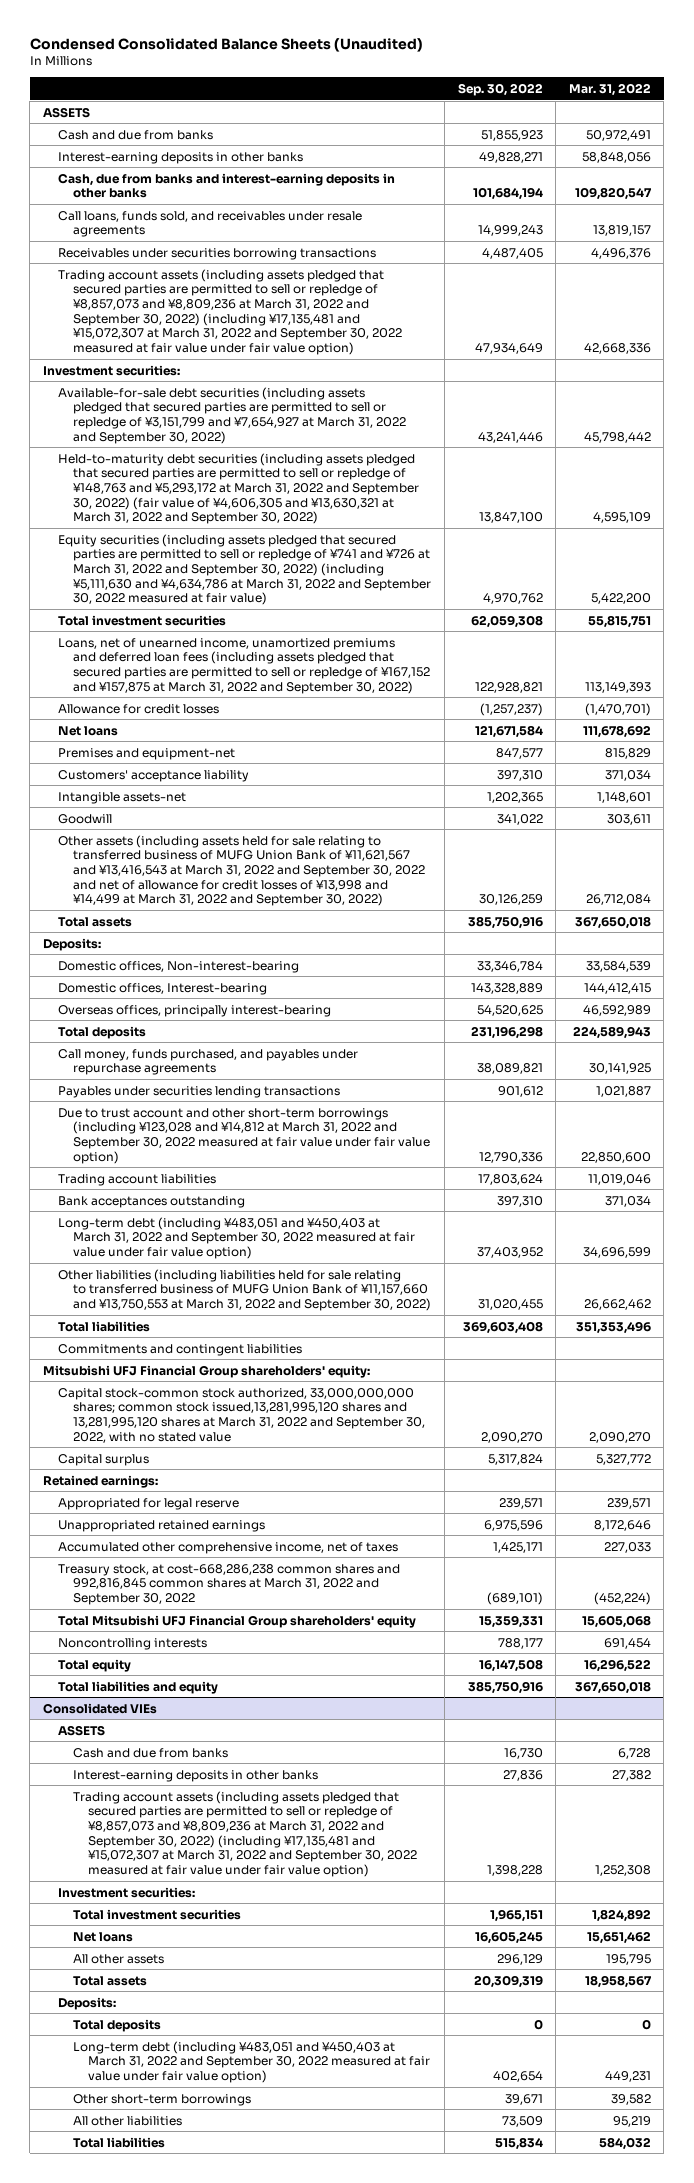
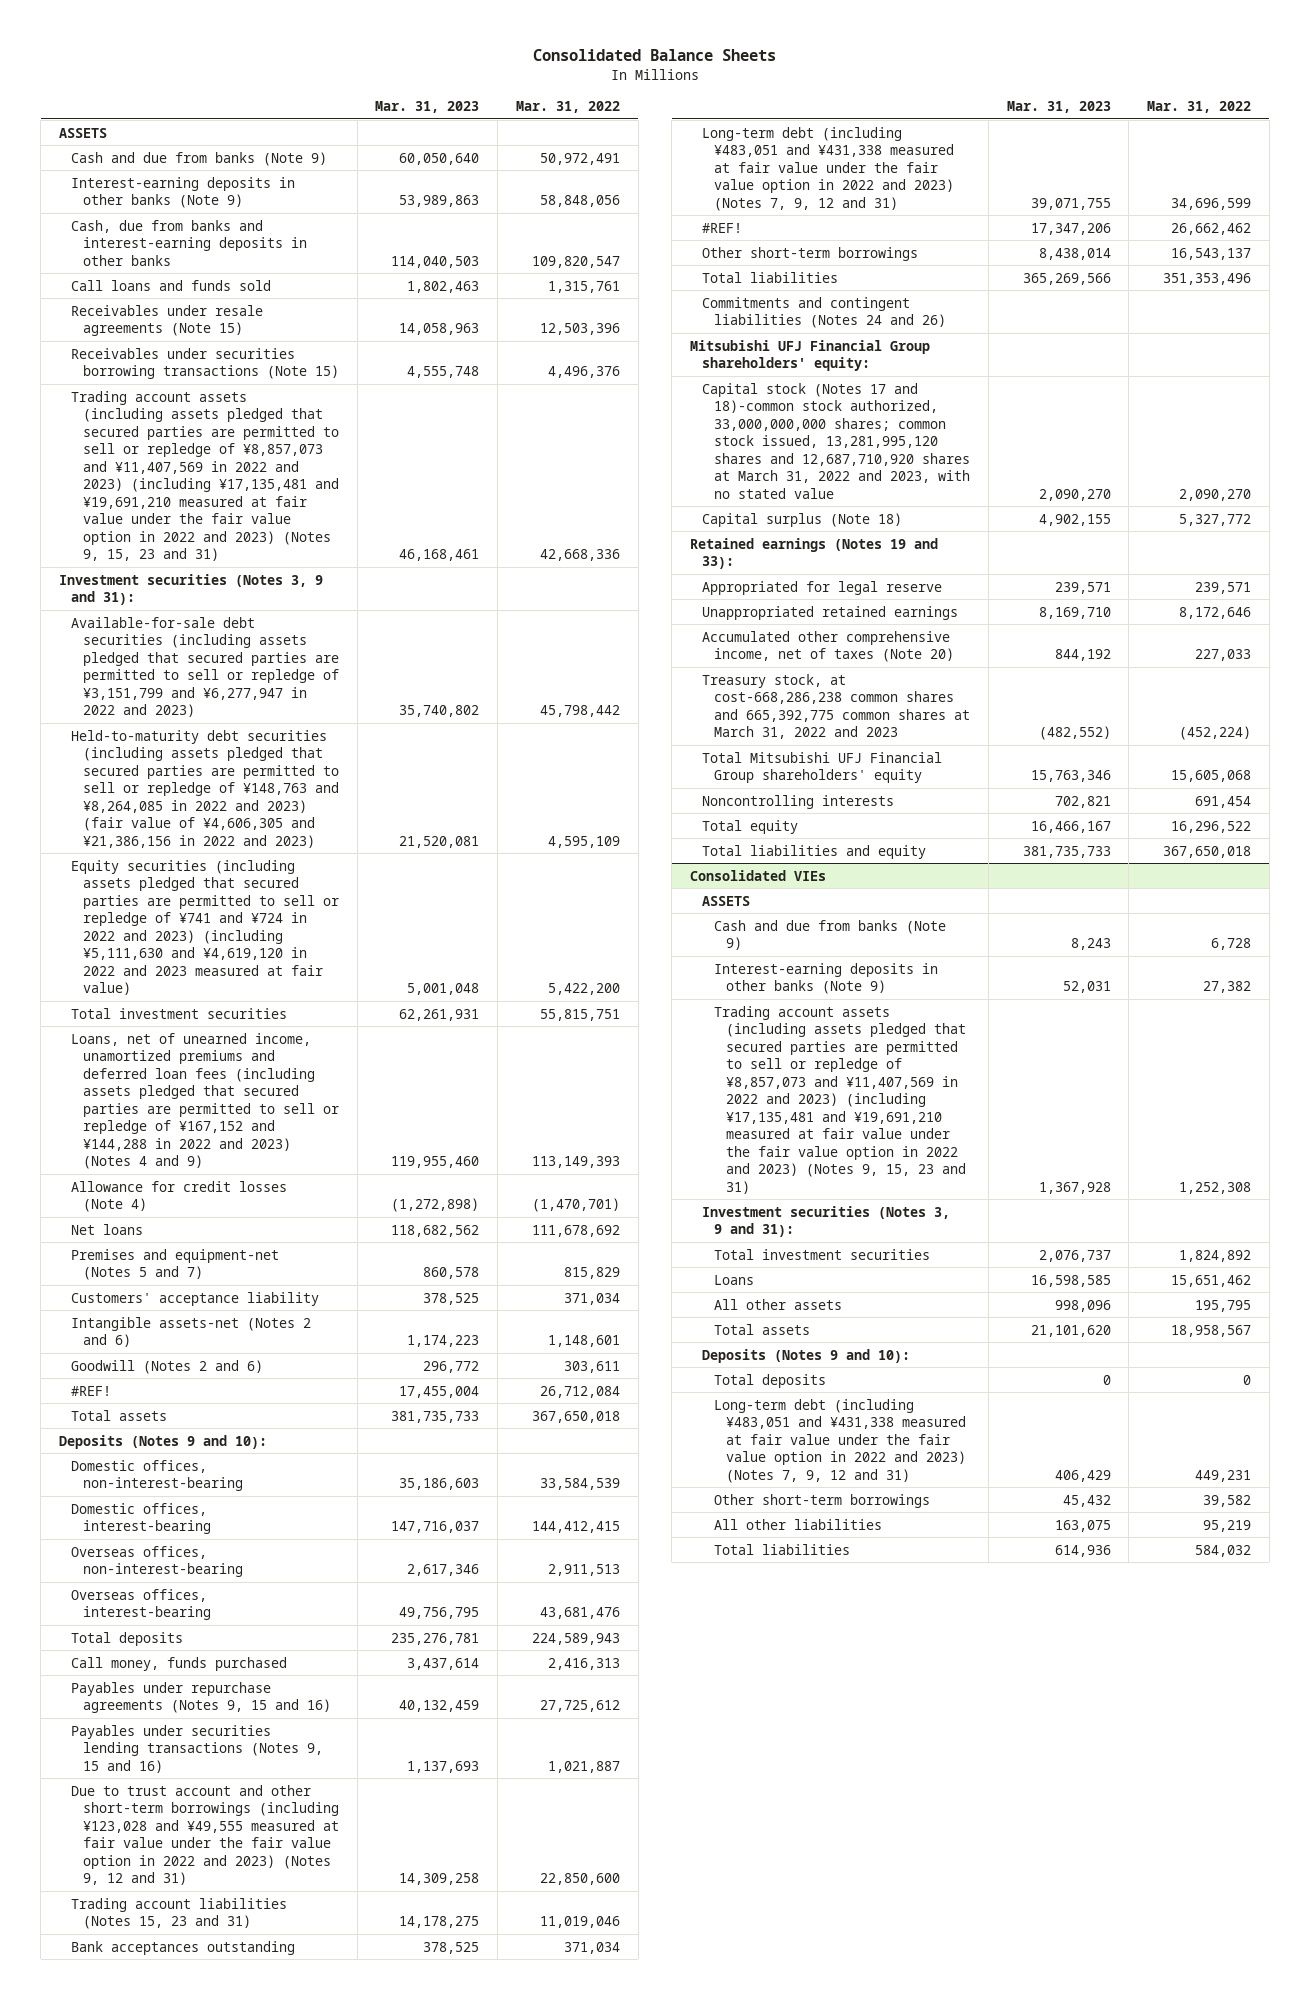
- Condensed Consolidated Balance Sheets (Unaudited)
+ Consolidated Balance Sheets
- | Sep. 30, 2022 | Mar. 31, 2022
+ | Mar. 31, 2023 | Mar. 31, 2022
- Cash and due from banks | 51,855,923 | 50,972,491
- Interest-earning deposits in other banks | 49,828,271 | 58,848,056
+ Cash and due from banks (Note 9) | 60,050,640 | 50,972,491
+ Interest-earning deposits in other banks (Note 9) | 53,989,863 | 58,848,056
- Call loans, funds sold, and receivables under resale agreements | 14,999,243 | 13,819,157
- Receivables under securities borrowing transactions | 4,487,405 | 4,496,376
- Trading account assets (including assets pledged that secured parties are permitted to sell or repledge of ¥8,857,073 and ¥8,809,236 at March 31, 2022 and September 30, 2022) (including ¥17,135,481 and ¥15,072,307 at March 31, 2022 and September 30, 2022 measured at fair value under fair value option) | 47,934,649 | 42,668,336
- Investment securities:
- Available-for-sale debt securities (including assets pledged that secured parties are permitted to sell or repledge of ¥3,151,799 and ¥7,654,927 at March 31, 2022 and September 30, 2022) | 43,241,446 | 45,798,442
- Held-to-maturity debt securities (including assets pledged that secured parties are permitted to sell or repledge of ¥148,763 and ¥5,293,172 at March 31, 2022 and September 30, 2022) (fair value of ¥4,606,305 and ¥13,630,321 at March 31, 2022 and September 30, 2022) | 13,847,100 | 4,595,109
- Equity securities (including assets pledged that secured parties are permitted to sell or repledge of ¥741 and ¥726 at March 31, 2022 and September 30, 2022) (including ¥5,111,630 and ¥4,634,786 at March 31, 2022 and September 30, 2022 measured at fair value) | 4,970,762 | 5,422,200
+ Call loans and funds sold | 1,802,463 | 1,315,761
+ Receivables under resale agreements (Note 15) | 14,058,963 | 12,503,396
+ Receivables under securities borrowing transactions (Note 15) | 4,555,748 | 4,496,376
+ Trading account assets (including assets pledged that secured parties are permitted to sell or repledge of ¥8,857,073 and ¥11,407,569 in 2022 and 2023) (including ¥17,135,481 and ¥19,691,210 measured at fair value under the fair value option in 2022 and 2023) (Notes 9, 15, 23 and 31) | 46,168,461 | 42,668,336
+ Investment securities (Notes 3, 9 and 31):
+ Available-for-sale debt securities (including assets pledged that secured parties are permitted to sell or repledge of ¥3,151,799 and ¥6,277,947 in 2022 and 2023) | 35,740,802 | 45,798,442
+ Held-to-maturity debt securities (including assets pledged that secured parties are permitted to sell or repledge of ¥148,763 and ¥8,264,085 in 2022 and 2023) (fair value of ¥4,606,305 and ¥21,386,156 in 2022 and 2023) | 21,520,081 | 4,595,109
+ Equity securities (including assets pledged that secured parties are permitted to sell or repledge of ¥741 and ¥724 in 2022 and 2023) (including ¥5,111,630 and ¥4,619,120 in 2022 and 2023 measured at fair value) | 5,001,048 | 5,422,200
- Loans, net of unearned income, unamortized premiums and deferred loan fees (including assets pledged that secured parties are permitted to sell or repledge of ¥167,152 and ¥157,875 at March 31, 2022 and September 30, 2022) | 122,928,821 | 113,149,393
- Allowance for credit losses | (1,257,237) | (1,470,701)
+ Loans, net of unearned income, unamortized premiums and deferred loan fees (including assets pledged that secured parties are permitted to sell or repledge of ¥167,152 and ¥144,288 in 2022 and 2023) (Notes 4 and 9) | 119,955,460 | 113,149,393
+ Allowance for credit losses (Note 4) | (1,272,898) | (1,470,701)
- Premises and equipment-net | 847,577 | 815,829
+ Premises and equipment-net (Notes 5 and 7) | 860,578 | 815,829
- Intangible assets-net | 1,202,365 | 1,148,601
- Goodwill | 341,022 | 303,611
- Other assets (including assets held for sale relating to transferred business of MUFG Union Bank of ¥11,621,567 and ¥13,416,543 at March 31, 2022 and September 30, 2022 and net of allowance for credit losses of ¥13,998 and ¥14,499 at March 31, 2022 and September 30, 2022) | 30,126,259 | 26,712,084
+ Intangible assets-net (Notes 2 and 6) | 1,174,223 | 1,148,601
+ Goodwill (Notes 2 and 6) | 296,772 | 303,611
+ #REF! | 17,455,004 | 26,712,084
- Deposits:
- Domestic offices, Non-interest-bearing | 33,346,784 | 33,584,539
- Domestic offices, Interest-bearing | 143,328,889 | 144,412,415
- Overseas offices, principally interest-bearing | 54,520,625 | 46,592,989
+ Deposits (Notes 9 and 10):
+ Domestic offices, non-interest-bearing | 35,186,603 | 33,584,539
+ Domestic offices, interest-bearing | 147,716,037 | 144,412,415
+ Overseas offices, non-interest-bearing | 2,617,346 | 2,911,513
+ Overseas offices, interest-bearing | 49,756,795 | 43,681,476
- Call money, funds purchased, and payables under repurchase agreements | 38,089,821 | 30,141,925
- Payables under securities lending transactions | 901,612 | 1,021,887
- Due to trust account and other short-term borrowings (including ¥123,028 and ¥14,812 at March 31, 2022 and September 30, 2022 measured at fair value under fair value option) | 12,790,336 | 22,850,600
- Trading account liabilities | 17,803,624 | 11,019,046
+ Call money, funds purchased | 3,437,614 | 2,416,313
+ Payables under repurchase agreements (Notes 9, 15 and 16) | 40,132,459 | 27,725,612
+ Payables under securities lending transactions (Notes 9, 15 and 16) | 1,137,693 | 1,021,887
+ Due to trust account and other short-term borrowings (including ¥123,028 and ¥49,555 measured at fair value under the fair value option in 2022 and 2023) (Notes 9, 12 and 31) | 14,309,258 | 22,850,600
+ Trading account liabilities (Notes 15, 23 and 31) | 14,178,275 | 11,019,046
- Long-term debt (including ¥483,051 and ¥450,403 at March 31, 2022 and September 30, 2022 measured at fair value under fair value option) | 37,403,952 | 34,696,599
- Other liabilities (including liabilities held for sale relating to transferred business of MUFG Union Bank of ¥11,157,660 and ¥13,750,553 at March 31, 2022 and September 30, 2022) | 31,020,455 | 26,662,462
+ Long-term debt (including ¥483,051 and ¥431,338 measured at fair value under the fair value option in 2022 and 2023) (Notes 7, 9, 12 and 31) | 39,071,755 | 34,696,599
+ #REF! | 17,347,206 | 26,662,462
+ Other short-term borrowings | 8,438,014 | 16,543,137
- Commitments and contingent liabilities
+ Commitments and contingent liabilities (Notes 24 and 26)
- Capital stock-common stock authorized, 33,000,000,000 shares; common stock issued,13,281,995,120 shares and 13,281,995,120 shares at March 31, 2022 and September 30, 2022, with no stated value | 2,090,270 | 2,090,270
- Capital surplus | 5,317,824 | 5,327,772
- Retained earnings:
+ Capital stock (Notes 17 and 18)-common stock authorized, 33,000,000,000 shares; common stock issued, 13,281,995,120 shares and 12,687,710,920 shares at March 31, 2022 and 2023, with no stated value | 2,090,270 | 2,090,270
+ Capital surplus (Note 18) | 4,902,155 | 5,327,772
+ Retained earnings (Notes 19 and 33):
- Accumulated other comprehensive income, net of taxes | 1,425,171 | 227,033
- Treasury stock, at cost-668,286,238 common shares and 992,816,845 common shares at March 31, 2022 and September 30, 2022 | (689,101) | (452,224)
+ Accumulated other comprehensive income, net of taxes (Note 20) | 844,192 | 227,033
+ Treasury stock, at cost-668,286,238 common shares and 665,392,775 common shares at March 31, 2022 and 2023 | (482,552) | (452,224)
@ Consolidated VIEs
- Cash and due from banks | 16,730 | 6,728
- Interest-earning deposits in other banks | 27,836 | 27,382
- Trading account assets (including assets pledged that secured parties are permitted to sell or repledge of ¥8,857,073 and ¥8,809,236 at March 31, 2022 and September 30, 2022) (including ¥17,135,481 and ¥15,072,307 at March 31, 2022 and September 30, 2022 measured at fair value under fair value option) | 1,398,228 | 1,252,308
- Investment securities:
+ Cash and due from banks (Note 9) | 8,243 | 6,728
+ Interest-earning deposits in other banks (Note 9) | 52,031 | 27,382
+ Trading account assets (including assets pledged that secured parties are permitted to sell or repledge of ¥8,857,073 and ¥11,407,569 in 2022 and 2023) (including ¥17,135,481 and ¥19,691,210 measured at fair value under the fair value option in 2022 and 2023) (Notes 9, 15, 23 and 31) | 1,367,928 | 1,252,308
+ Investment securities (Notes 3, 9 and 31):
- Net loans | 16,605,245 | 15,651,462
+ Loans | 16,598,585 | 15,651,462
- Deposits:
+ Deposits (Notes 9 and 10):
- Long-term debt (including ¥483,051 and ¥450,403 at March 31, 2022 and September 30, 2022 measured at fair value under fair value option) | 402,654 | 449,231
+ Long-term debt (including ¥483,051 and ¥431,338 measured at fair value under the fair value option in 2022 and 2023) (Notes 7, 9, 12 and 31) | 406,429 | 449,231

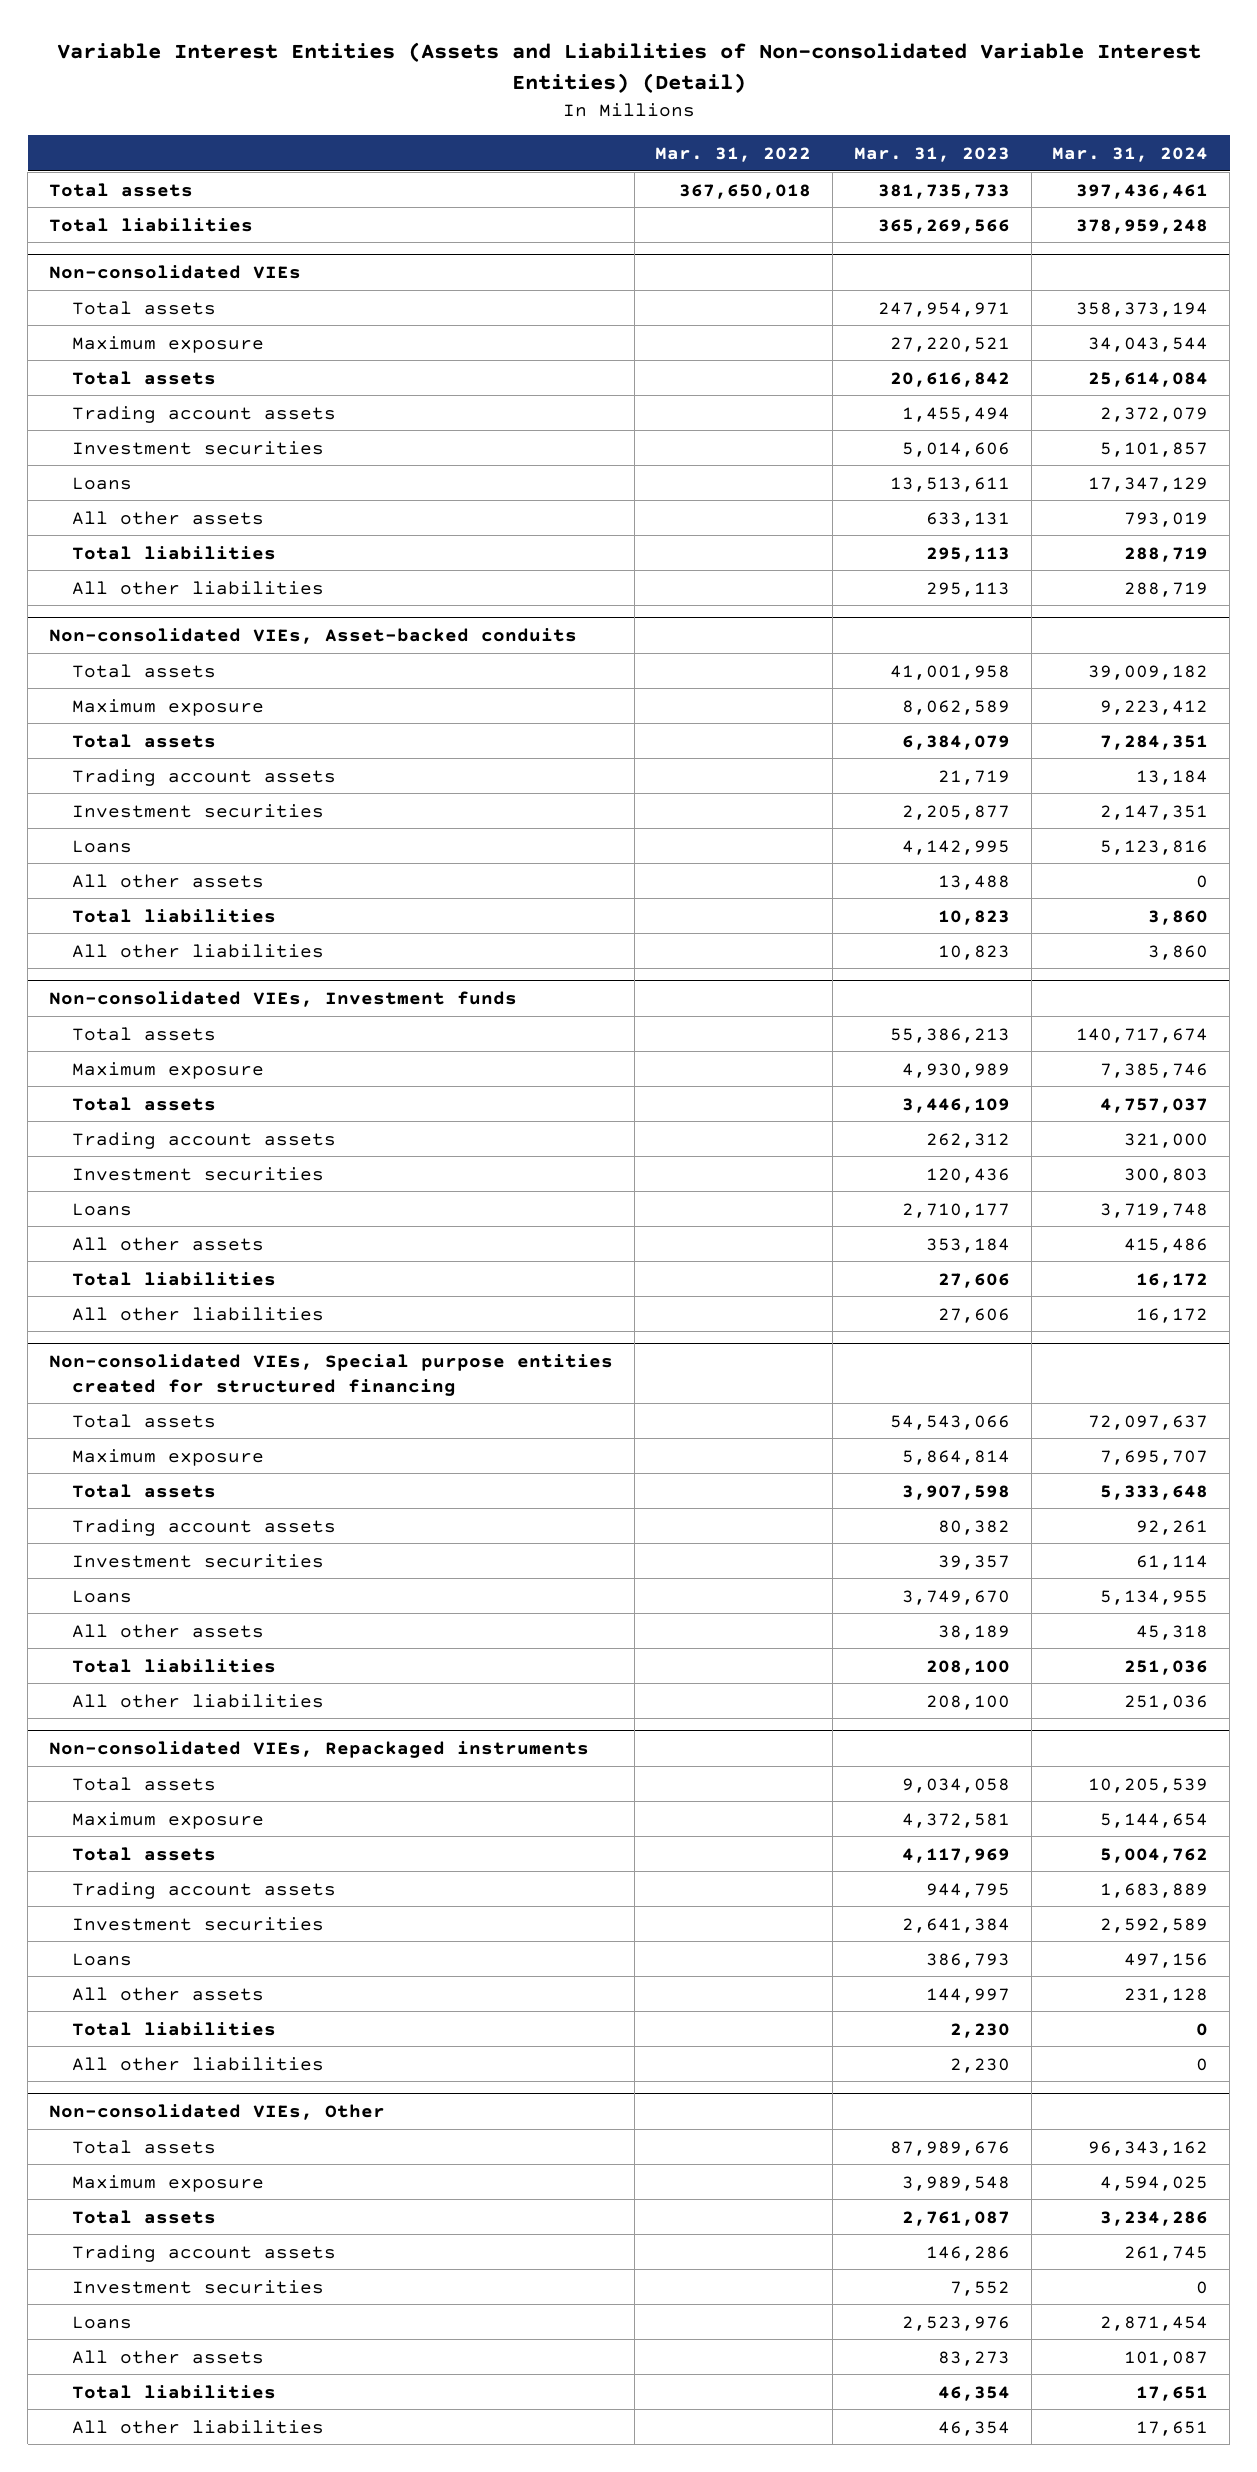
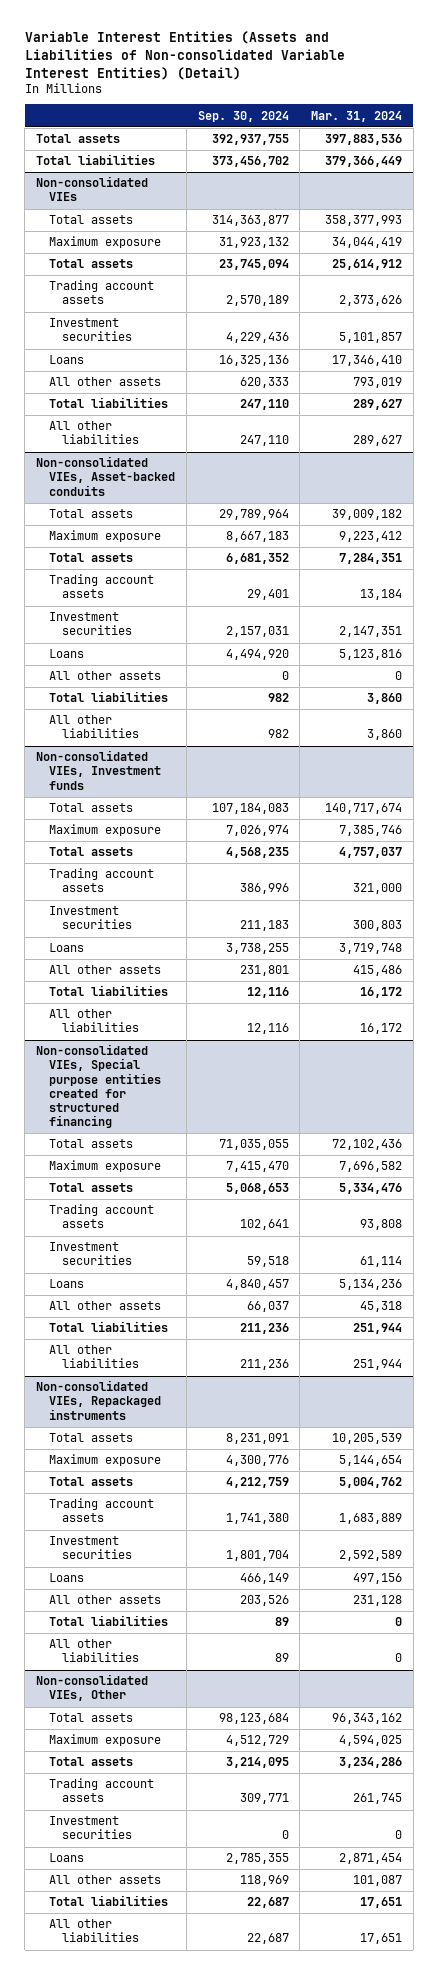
- | Mar. 31, 2022 | Mar. 31, 2023 | Mar. 31, 2024
+ | Sep. 30, 2024 | Mar. 31, 2024
- Total assets | 367,650,018 | 381,735,733 | 397,436,461
- Total liabilities | | 365,269,566 | 378,959,248
+ Total assets | 392,937,755 | 397,883,536
+ Total liabilities | 373,456,702 | 379,366,449
@ Non-consolidated VIEs
- Total assets | | 247,954,971 | 358,373,194
- Maximum exposure | | 27,220,521 | 34,043,544
- Total assets | | 20,616,842 | 25,614,084
- Trading account assets | | 1,455,494 | 2,372,079
+ Total assets | 314,363,877 | 358,377,993
+ Maximum exposure | 31,923,132 | 34,044,419
+ Total assets | 23,745,094 | 25,614,912
+ Trading account assets | 2,570,189 | 2,373,626
- Loans | | 13,513,611 | 17,347,129
+ Loans | 16,325,136 | 17,346,410
- Total liabilities | | 295,113 | 288,719
- All other liabilities | | 295,113 | 288,719
+ Total liabilities | 247,110 | 289,627
+ All other liabilities | 247,110 | 289,627
@ Non-consolidated VIEs, Special purpose entities created for structured financing
- Total assets | | 54,543,066 | 72,097,637
- Maximum exposure | | 5,864,814 | 7,695,707
- Total assets | | 3,907,598 | 5,333,648
- Trading account assets | | 80,382 | 92,261
+ Total assets | 71,035,055 | 72,102,436
+ Maximum exposure | 7,415,470 | 7,696,582
+ Total assets | 5,068,653 | 5,334,476
+ Trading account assets | 102,641 | 93,808
- Loans | | 3,749,670 | 5,134,955
+ Loans | 4,840,457 | 5,134,236
- Total liabilities | | 208,100 | 251,036
- All other liabilities | | 208,100 | 251,036
+ Total liabilities | 211,236 | 251,944
+ All other liabilities | 211,236 | 251,944

